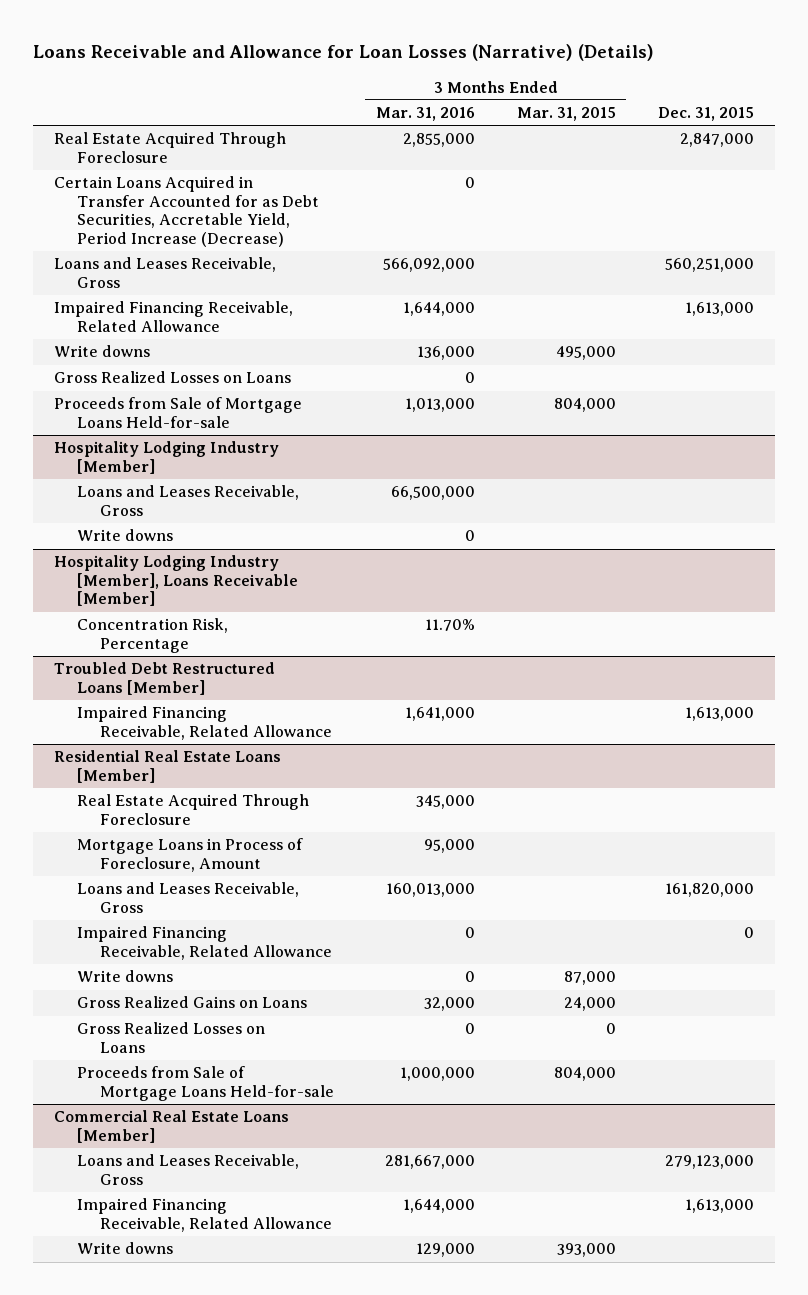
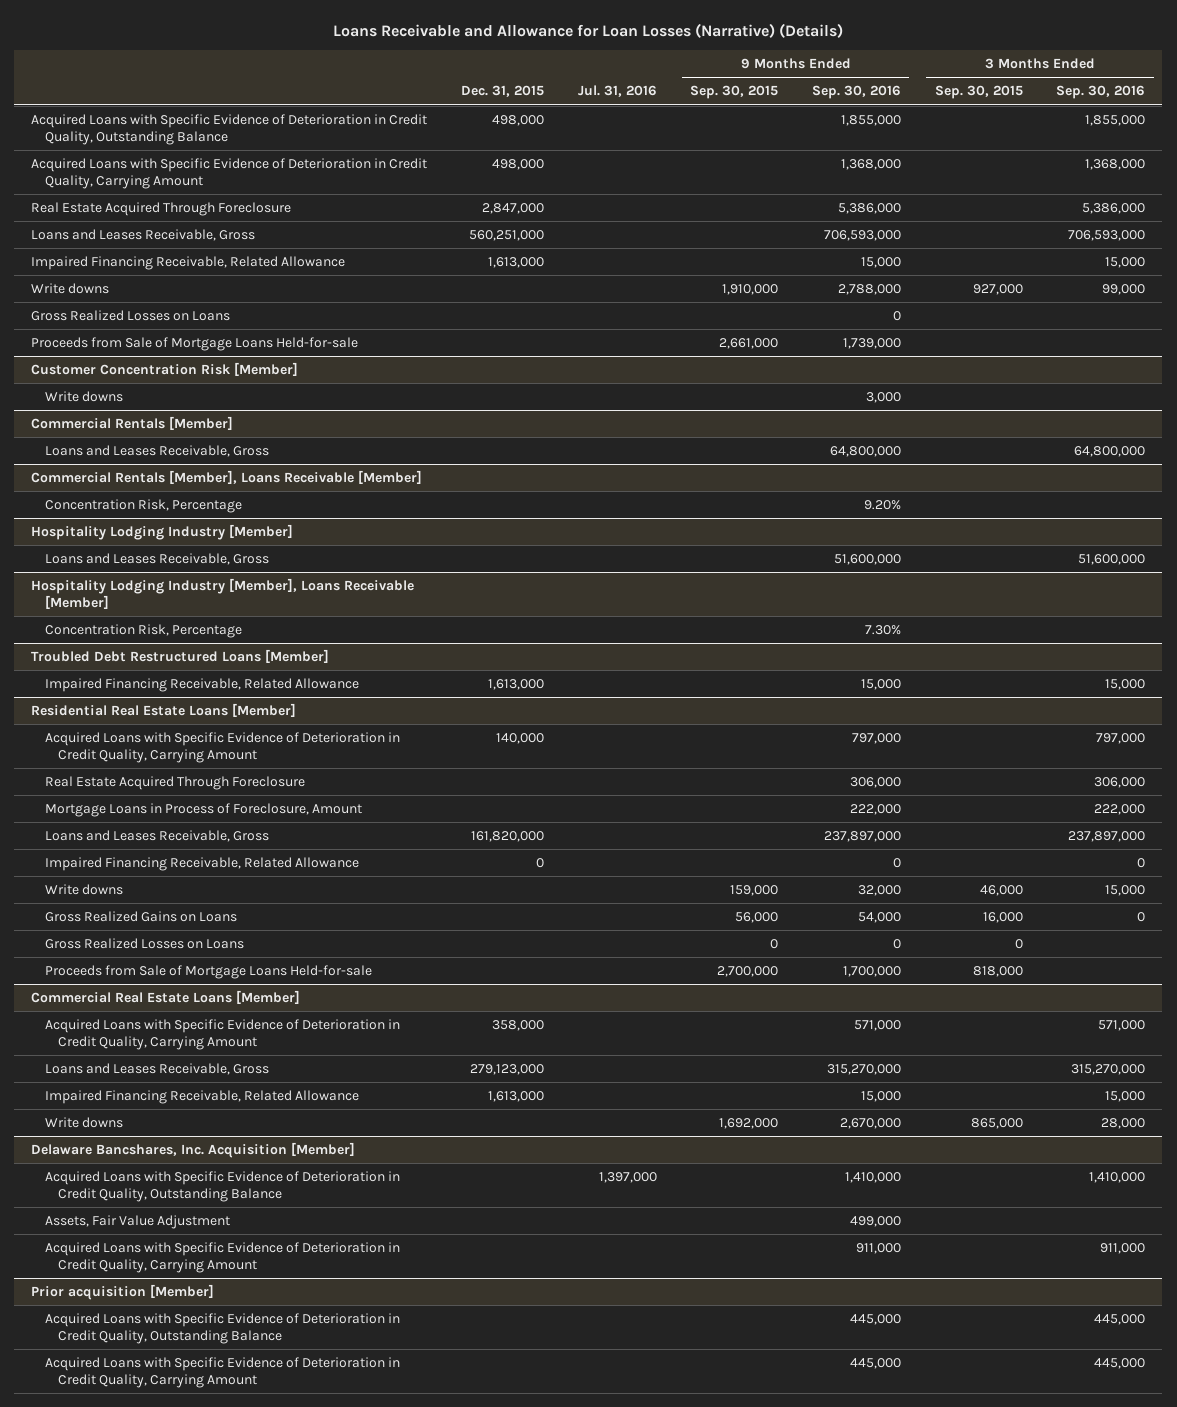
- | 3 Months Ended Mar. 31, 2016 | 3 Months Ended Mar. 31, 2015 | Dec. 31, 2015
+ | Dec. 31, 2015 | Jul. 31, 2016 | 9 Months Ended Sep. 30, 2015 | 9 Months Ended Sep. 30, 2016 | 3 Months Ended Sep. 30, 2015 | 3 Months Ended Sep. 30, 2016
+ Acquired Loans with Specific Evidence of Deterioration in Credit Quality, Outstanding Balance | 498,000 | | | 1,855,000 | | 1,855,000
+ Acquired Loans with Specific Evidence of Deterioration in Credit Quality, Carrying Amount | 498,000 | | | 1,368,000 | | 1,368,000
- Certain Loans Acquired in Transfer Accounted for as Debt Securities, Accretable Yield, Period Increase (Decrease) | 0 | |
+ Customer Concentration Risk [Member]
+ Write downs | | | | 3,000 | |
+ Commercial Rentals [Member]
+ Loans and Leases Receivable, Gross | | | | 64,800,000 | | 64,800,000
+ Commercial Rentals [Member], Loans Receivable [Member]
+ Concentration Risk, Percentage | | | | 9.20% | |
@ Hospitality Lodging Industry [Member]
- Write downs | 0 | |
@ Residential Real Estate Loans [Member]
+ Acquired Loans with Specific Evidence of Deterioration in Credit Quality, Carrying Amount | 140,000 | | | 797,000 | | 797,000
@ Commercial Real Estate Loans [Member]
+ Acquired Loans with Specific Evidence of Deterioration in Credit Quality, Carrying Amount | 358,000 | | | 571,000 | | 571,000
+ Delaware Bancshares, Inc. Acquisition [Member]
+ Acquired Loans with Specific Evidence of Deterioration in Credit Quality, Outstanding Balance | | 1,397,000 | | 1,410,000 | | 1,410,000
+ Assets, Fair Value Adjustment | | | | 499,000 | |
+ Acquired Loans with Specific Evidence of Deterioration in Credit Quality, Carrying Amount | | | | 911,000 | | 911,000
+ Prior acquisition [Member]
+ Acquired Loans with Specific Evidence of Deterioration in Credit Quality, Outstanding Balance | | | | 445,000 | | 445,000
+ Acquired Loans with Specific Evidence of Deterioration in Credit Quality, Carrying Amount | | | | 445,000 | | 445,000

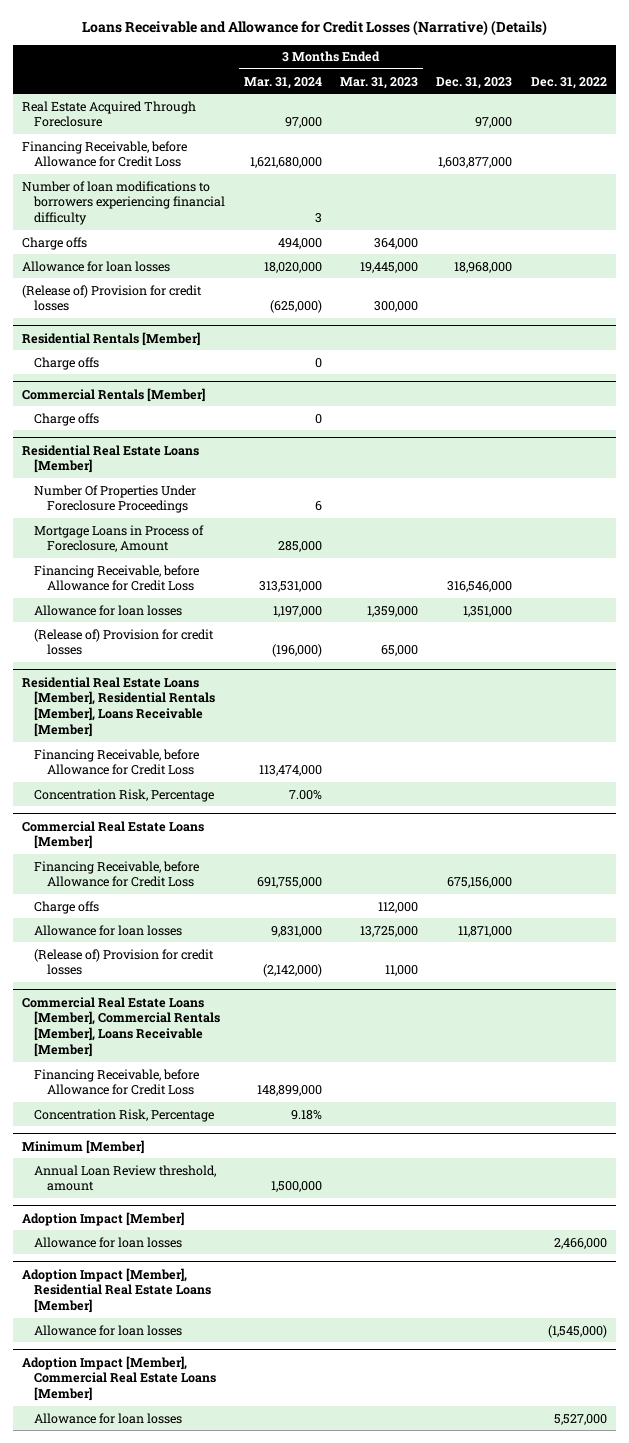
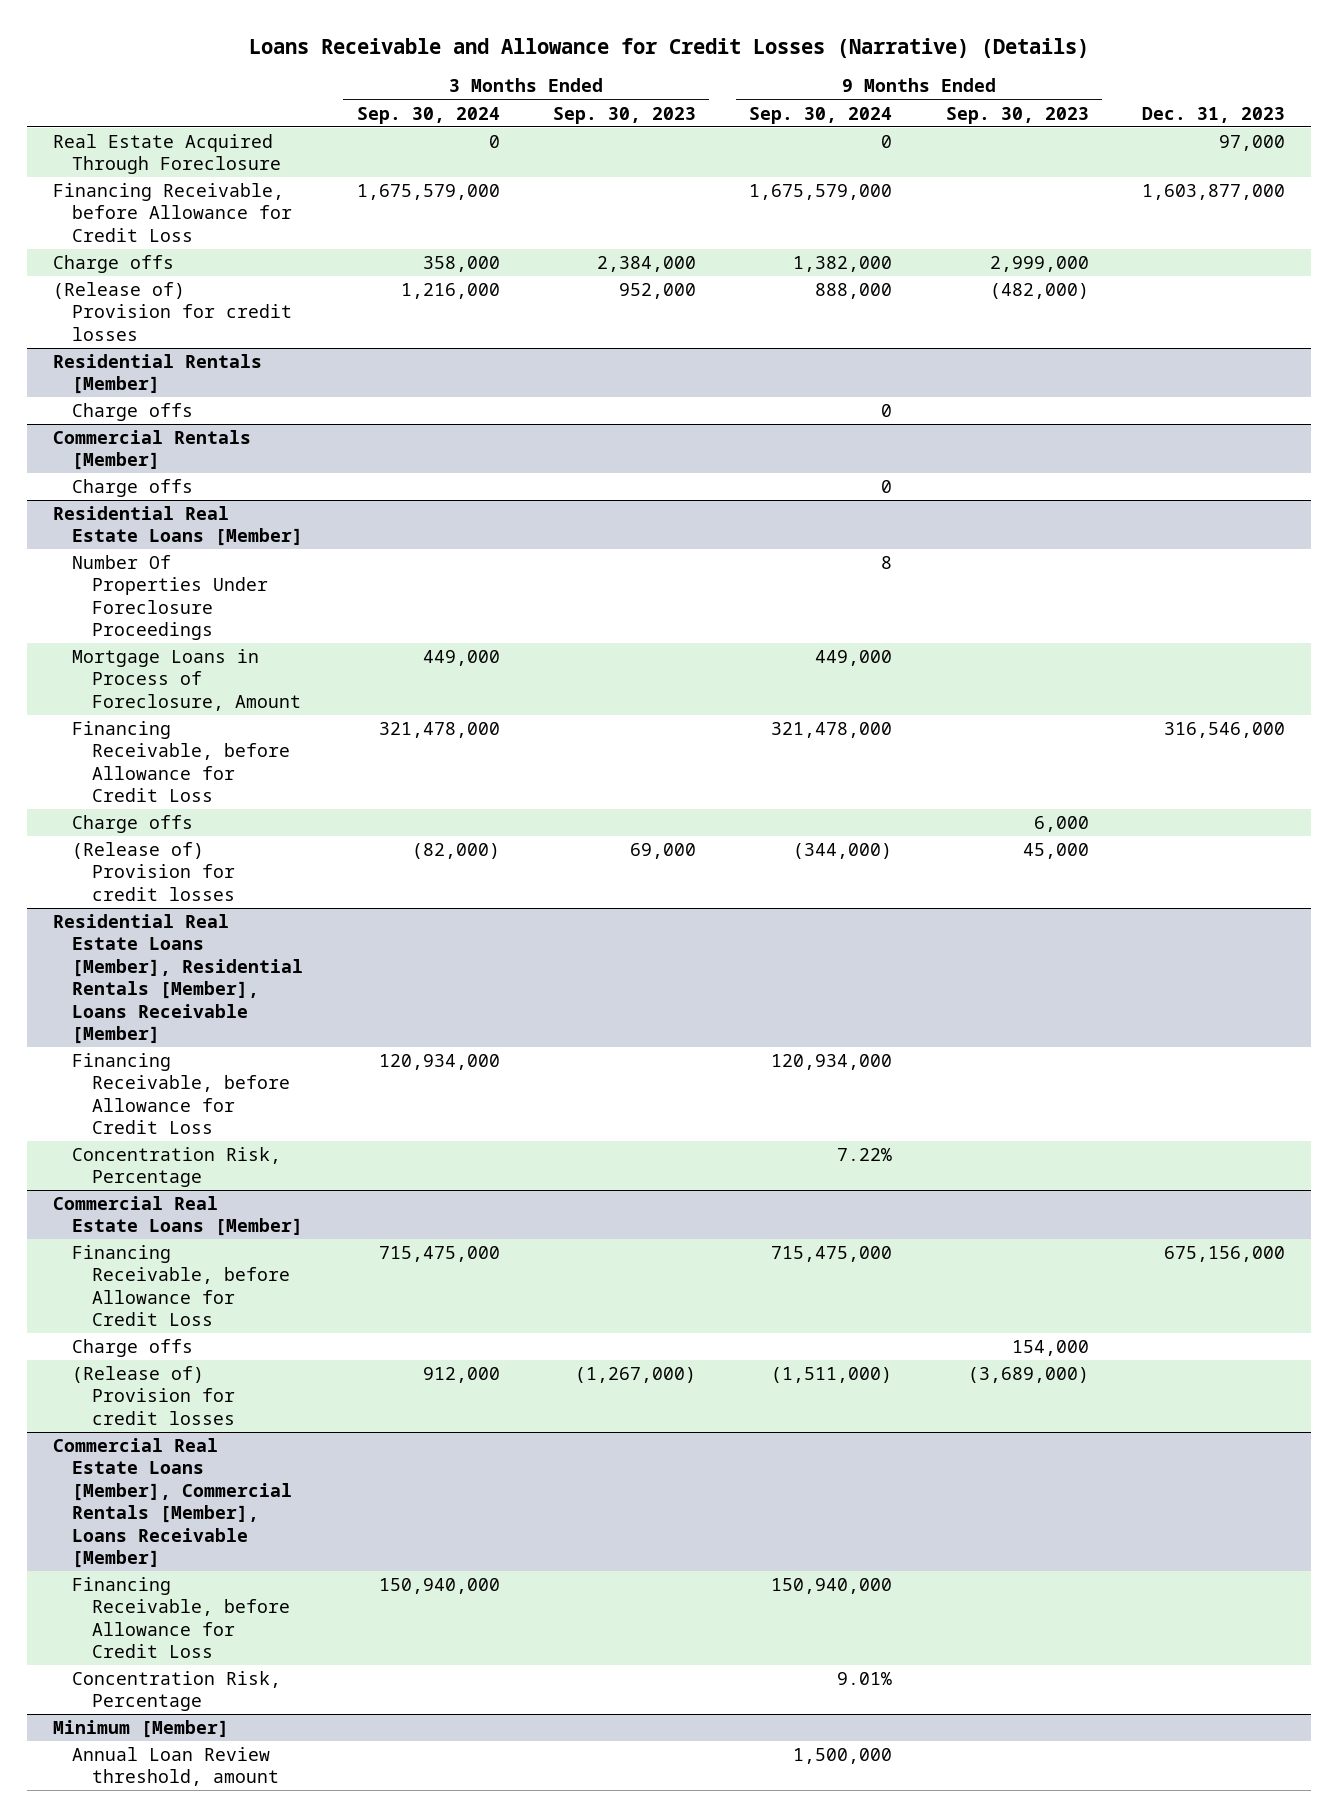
- | 3 Months Ended Mar. 31, 2024 | 3 Months Ended Mar. 31, 2023 | Dec. 31, 2023 | Dec. 31, 2022
+ | 3 Months Ended Sep. 30, 2024 | 3 Months Ended Sep. 30, 2023 | 9 Months Ended Sep. 30, 2024 | 9 Months Ended Sep. 30, 2023 | Dec. 31, 2023
- Number of loan modifications to borrowers experiencing financial difficulty | 3 | | |
- Allowance for loan losses | 18,020,000 | 19,445,000 | 18,968,000 |
@ Residential Real Estate Loans [Member]
- Allowance for loan losses | 1,197,000 | 1,359,000 | 1,351,000 |
+ Charge offs | | | | 6,000 |
@ Commercial Real Estate Loans [Member]
- Allowance for loan losses | 9,831,000 | 13,725,000 | 11,871,000 |
- Adoption Impact [Member]
- Allowance for loan losses | | | | 2,466,000
- Adoption Impact [Member], Residential Real Estate Loans [Member]
- Allowance for loan losses | | | | (1,545,000)
- Adoption Impact [Member], Commercial Real Estate Loans [Member]
- Allowance for loan losses | | | | 5,527,000

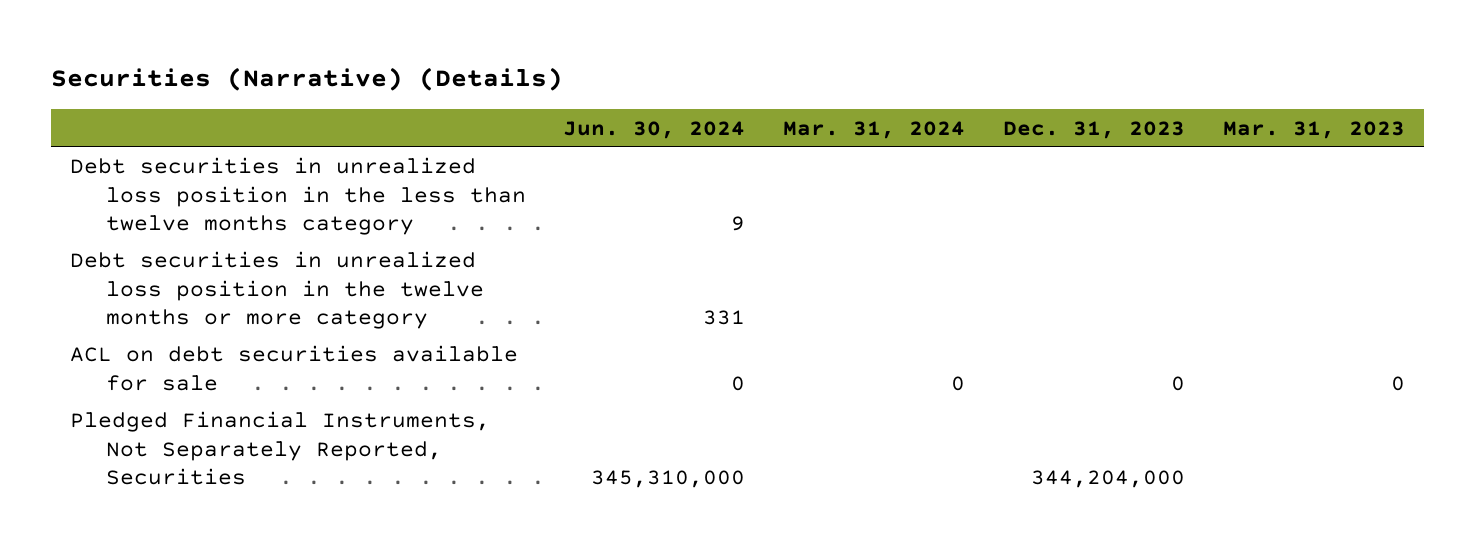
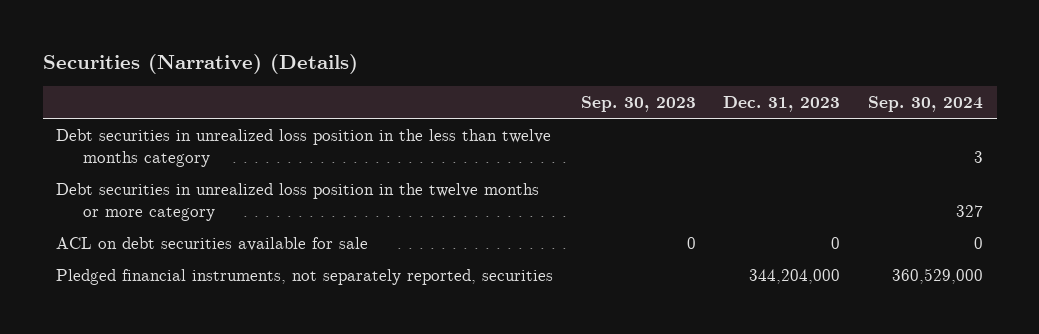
- | Jun. 30, 2024 | Mar. 31, 2024 | Dec. 31, 2023 | Mar. 31, 2023
+ | Sep. 30, 2023 | Dec. 31, 2023 | Sep. 30, 2024
- Pledged Financial Instruments, Not Separately Reported, Securities | 345,310,000 | | 344,204,000 |
+ Pledged financial instruments, not separately reported, securities | | 344,204,000 | 360,529,000

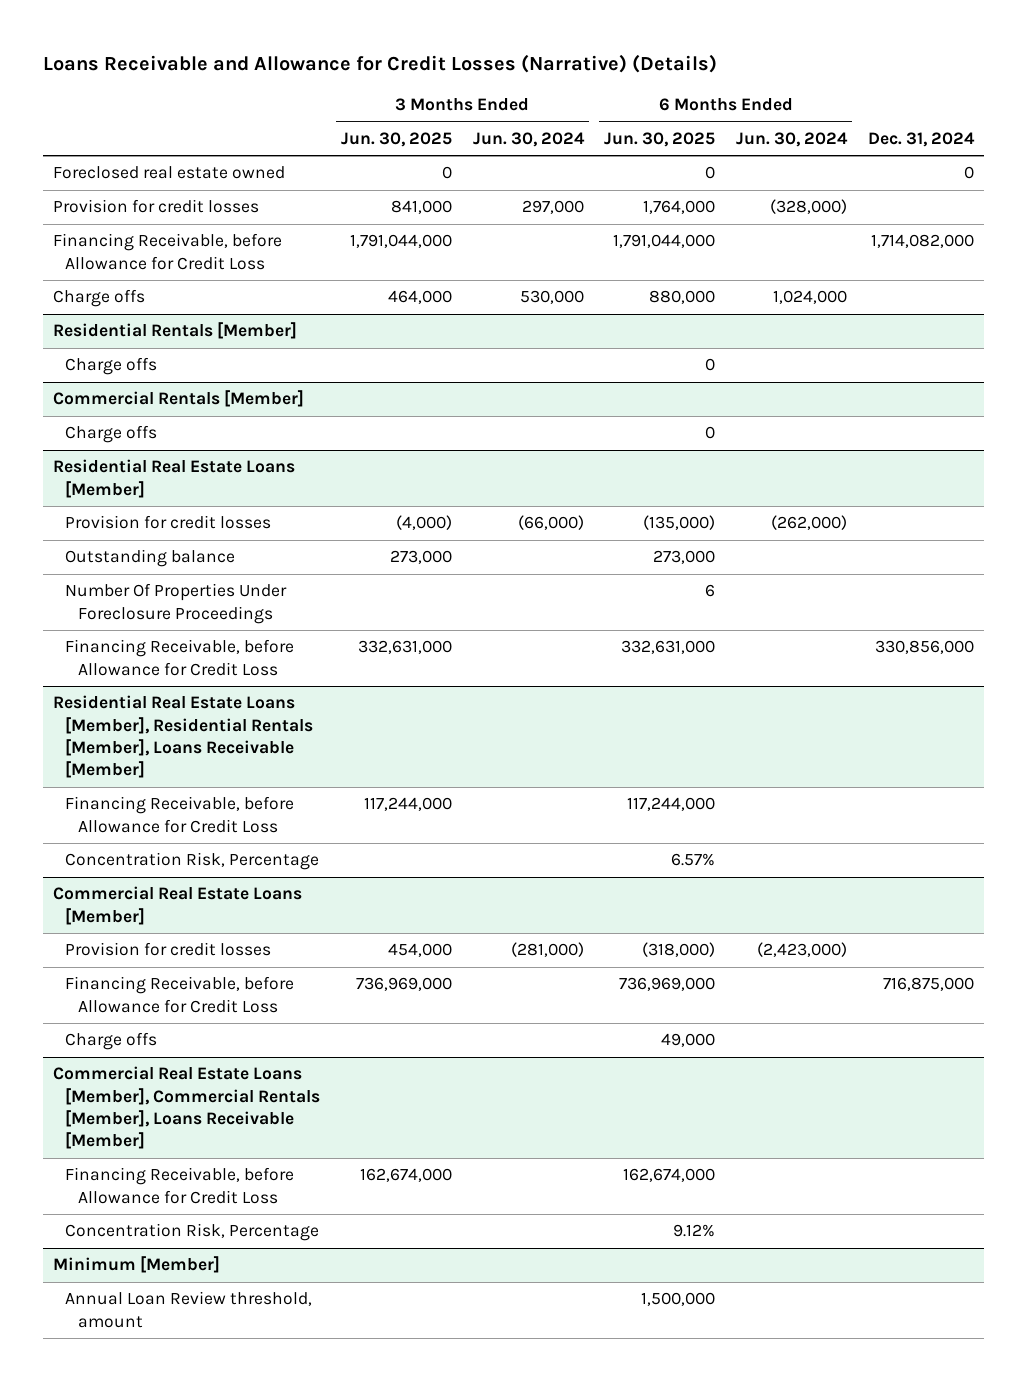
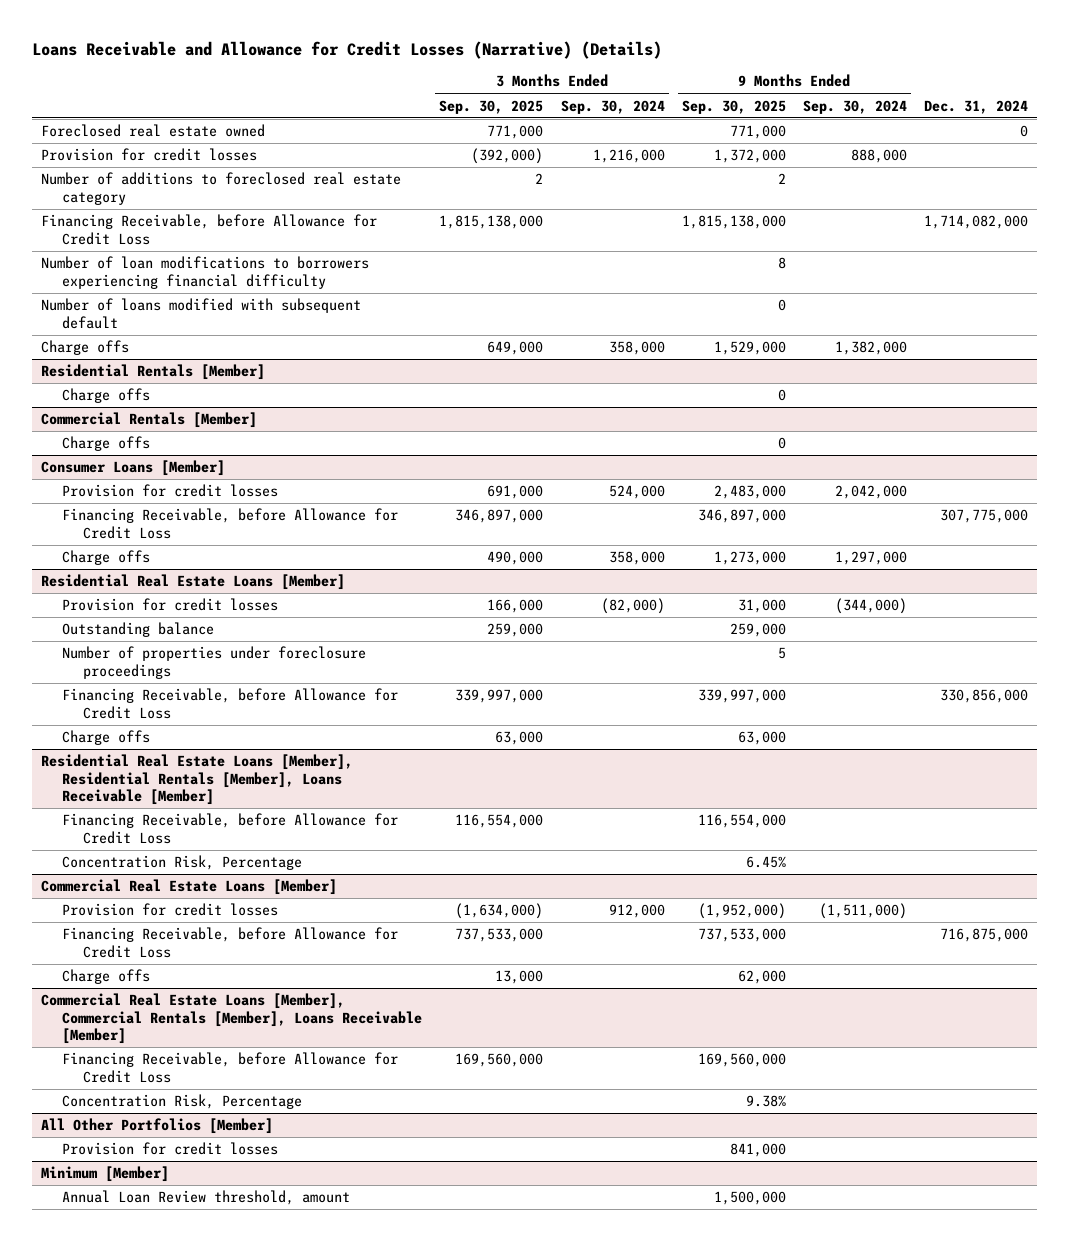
- | 3 Months Ended Jun. 30, 2025 | 3 Months Ended Jun. 30, 2024 | 6 Months Ended Jun. 30, 2025 | 6 Months Ended Jun. 30, 2024 | Dec. 31, 2024
+ | 3 Months Ended Sep. 30, 2025 | 3 Months Ended Sep. 30, 2024 | 9 Months Ended Sep. 30, 2025 | 9 Months Ended Sep. 30, 2024 | Dec. 31, 2024
+ Number of additions to foreclosed real estate category | 2 | | 2 | |
+ Number of loan modifications to borrowers experiencing financial difficulty | | | 8 | |
+ Number of loans modified with subsequent default | | | 0 | |
+ Consumer Loans [Member]
+ Provision for credit losses | 691,000 | 524,000 | 2,483,000 | 2,042,000 |
+ Financing Receivable, before Allowance for Credit Loss | 346,897,000 | | 346,897,000 | | 307,775,000
+ Charge offs | 490,000 | 358,000 | 1,273,000 | 1,297,000 |
@ Residential Real Estate Loans [Member]
- Number Of Properties Under Foreclosure Proceedings | | | 6 | |
+ Number of properties under foreclosure proceedings | | | 5 | |
+ Charge offs | 63,000 | | 63,000 | |
+ All Other Portfolios [Member]
+ Provision for credit losses | | | 841,000 | |

